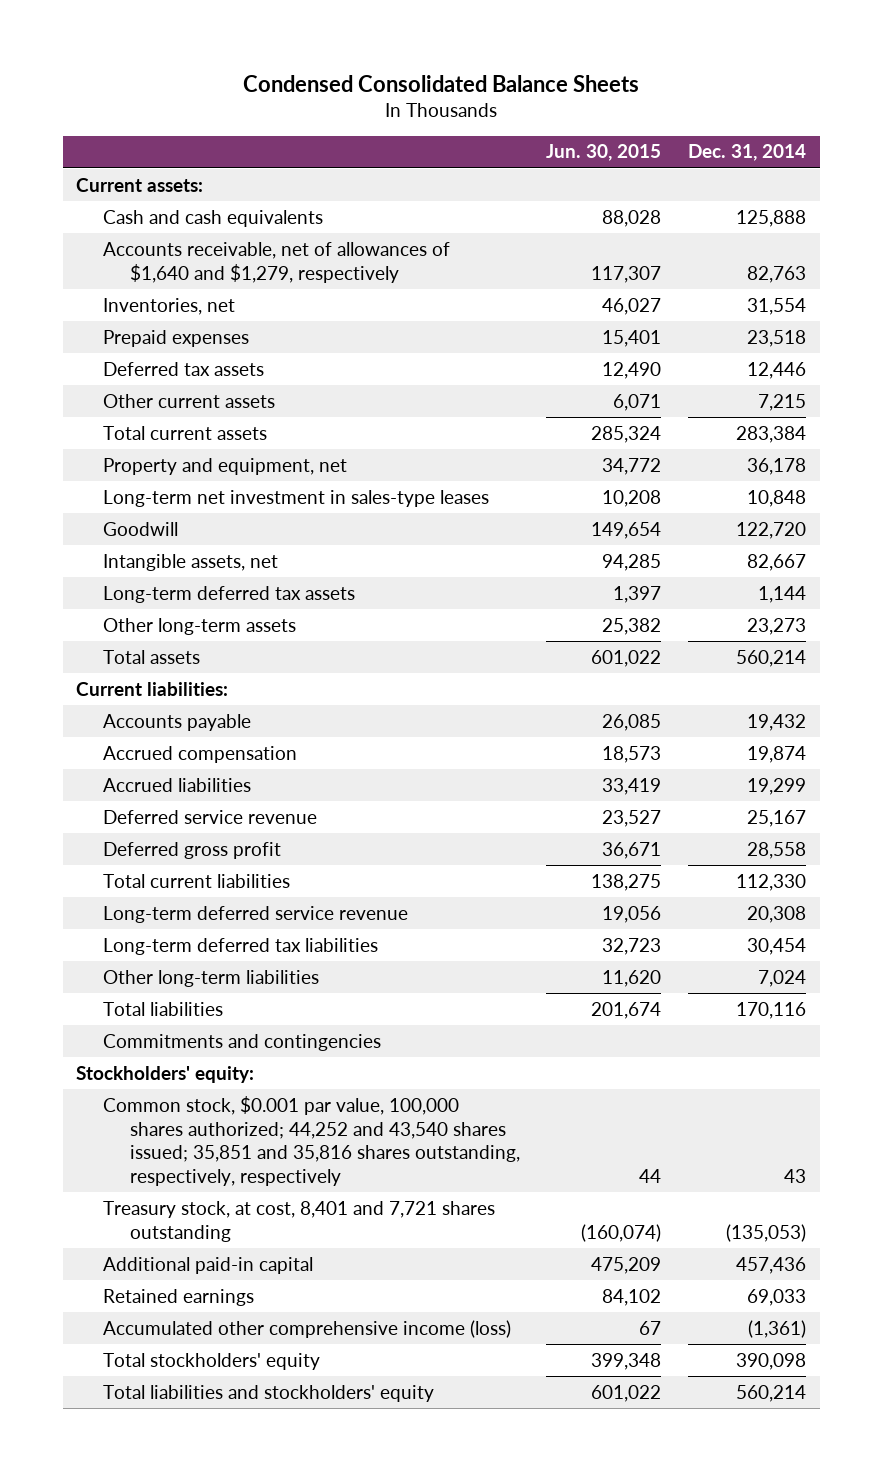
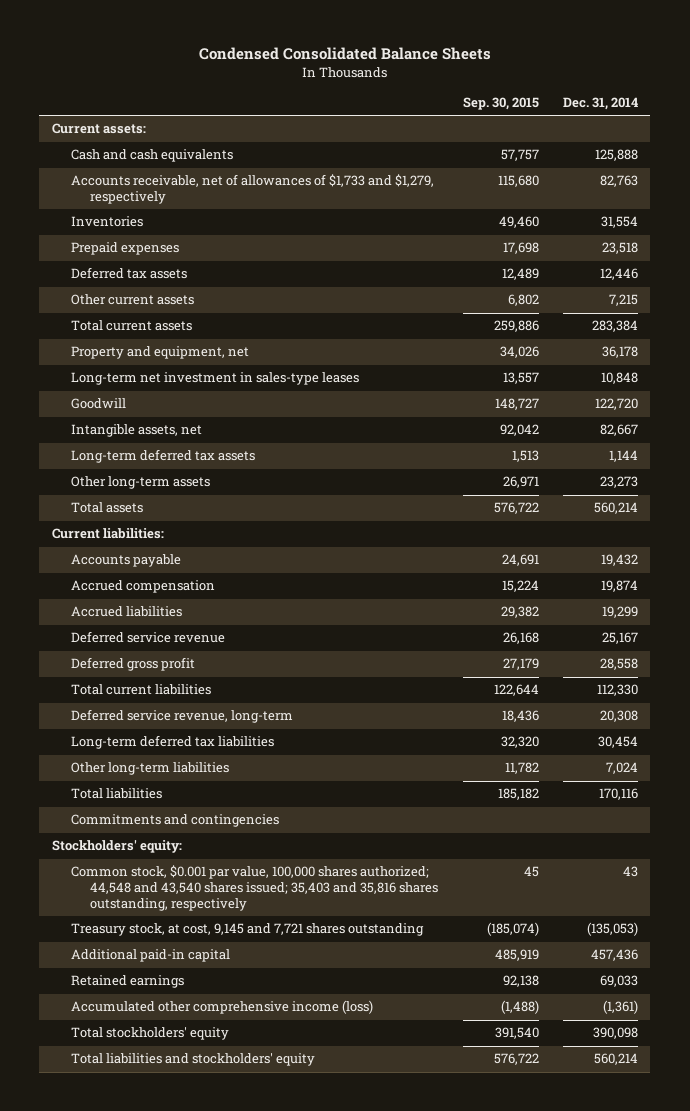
- | Jun. 30, 2015 | Dec. 31, 2014
+ | Sep. 30, 2015 | Dec. 31, 2014
- Accounts receivable, net of allowances of $1,640 and $1,279, respectively | 117,307 | 82,763
- Inventories, net | 46,027 | 31,554
+ Accounts receivable, net of allowances of $1,733 and $1,279, respectively | 115,680 | 82,763
+ Inventories | 49,460 | 31,554
- Long-term deferred service revenue | 19,056 | 20,308
+ Deferred service revenue, long-term | 18,436 | 20,308
- Common stock, $0.001 par value, 100,000 shares authorized; 44,252 and 43,540 shares issued; 35,851 and 35,816 shares outstanding, respectively, respectively | 44 | 43
- Treasury stock, at cost, 8,401 and 7,721 shares outstanding | (160,074) | (135,053)
+ Common stock, $0.001 par value, 100,000 shares authorized; 44,548 and 43,540 shares issued; 35,403 and 35,816 shares outstanding, respectively | 45 | 43
+ Treasury stock, at cost, 9,145 and 7,721 shares outstanding | (185,074) | (135,053)

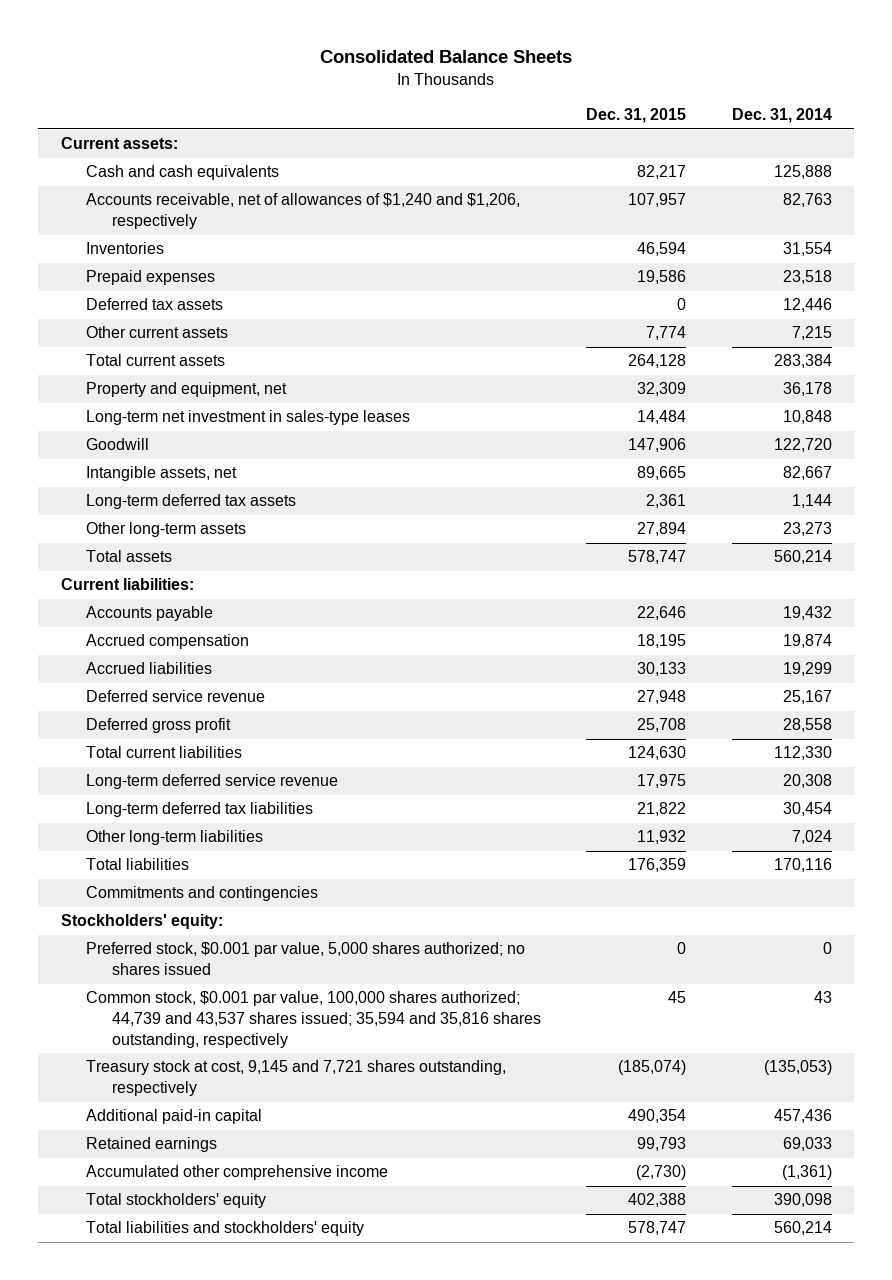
- Condensed Consolidated Balance Sheets
+ Consolidated Balance Sheets
- | Sep. 30, 2015 | Dec. 31, 2014
+ | Dec. 31, 2015 | Dec. 31, 2014
- Accounts receivable, net of allowances of $1,733 and $1,279, respectively | 115,680 | 82,763
+ Accounts receivable, net of allowances of $1,240 and $1,206, respectively | 107,957 | 82,763
- Deferred service revenue, long-term | 18,436 | 20,308
+ Long-term deferred service revenue | 17,975 | 20,308
- Common stock, $0.001 par value, 100,000 shares authorized; 44,548 and 43,540 shares issued; 35,403 and 35,816 shares outstanding, respectively | 45 | 43
- Treasury stock, at cost, 9,145 and 7,721 shares outstanding | (185,074) | (135,053)
+ Preferred stock, $0.001 par value, 5,000 shares authorized; no shares issued | 0 | 0
+ Common stock, $0.001 par value, 100,000 shares authorized; 44,739 and 43,537 shares issued; 35,594 and 35,816 shares outstanding, respectively | 45 | 43
+ Treasury stock at cost, 9,145 and 7,721 shares outstanding, respectively | (185,074) | (135,053)
- Accumulated other comprehensive income (loss) | (1,488) | (1,361)
+ Accumulated other comprehensive income | (2,730) | (1,361)

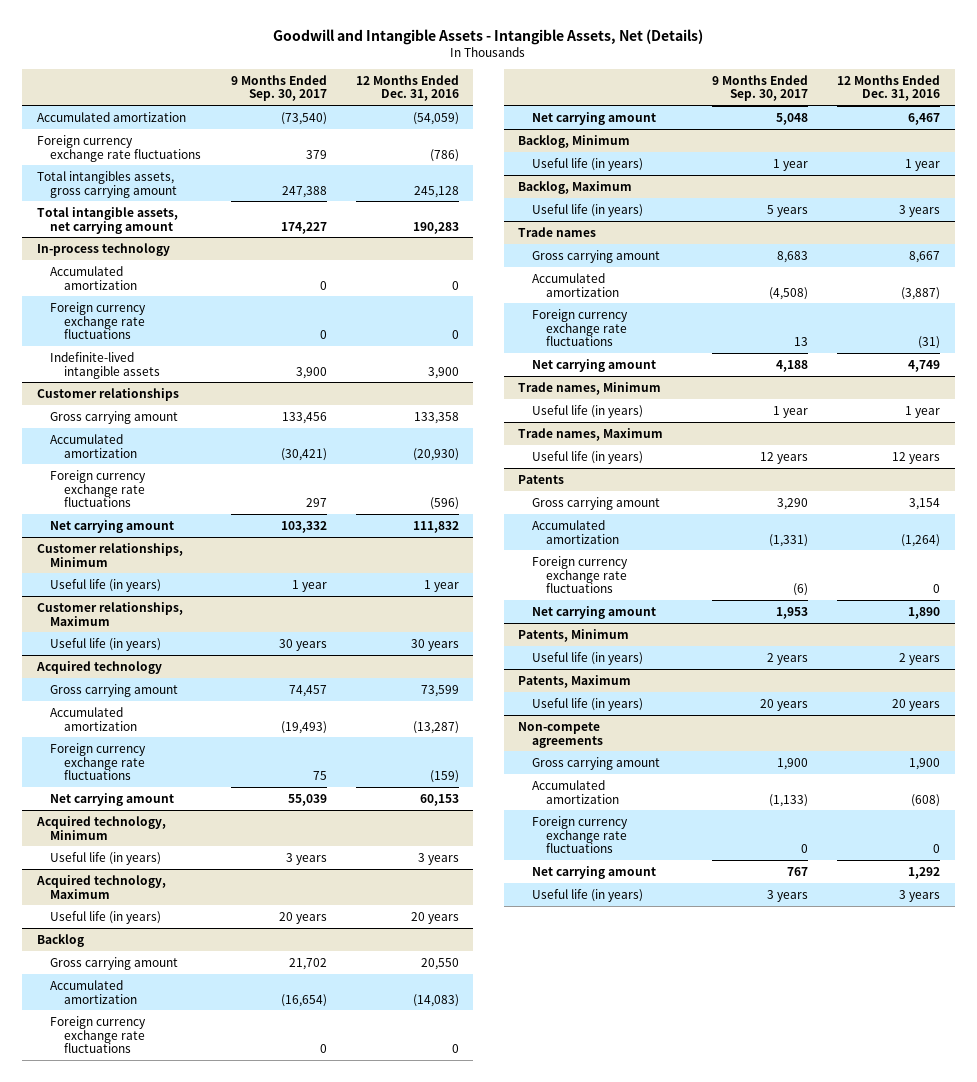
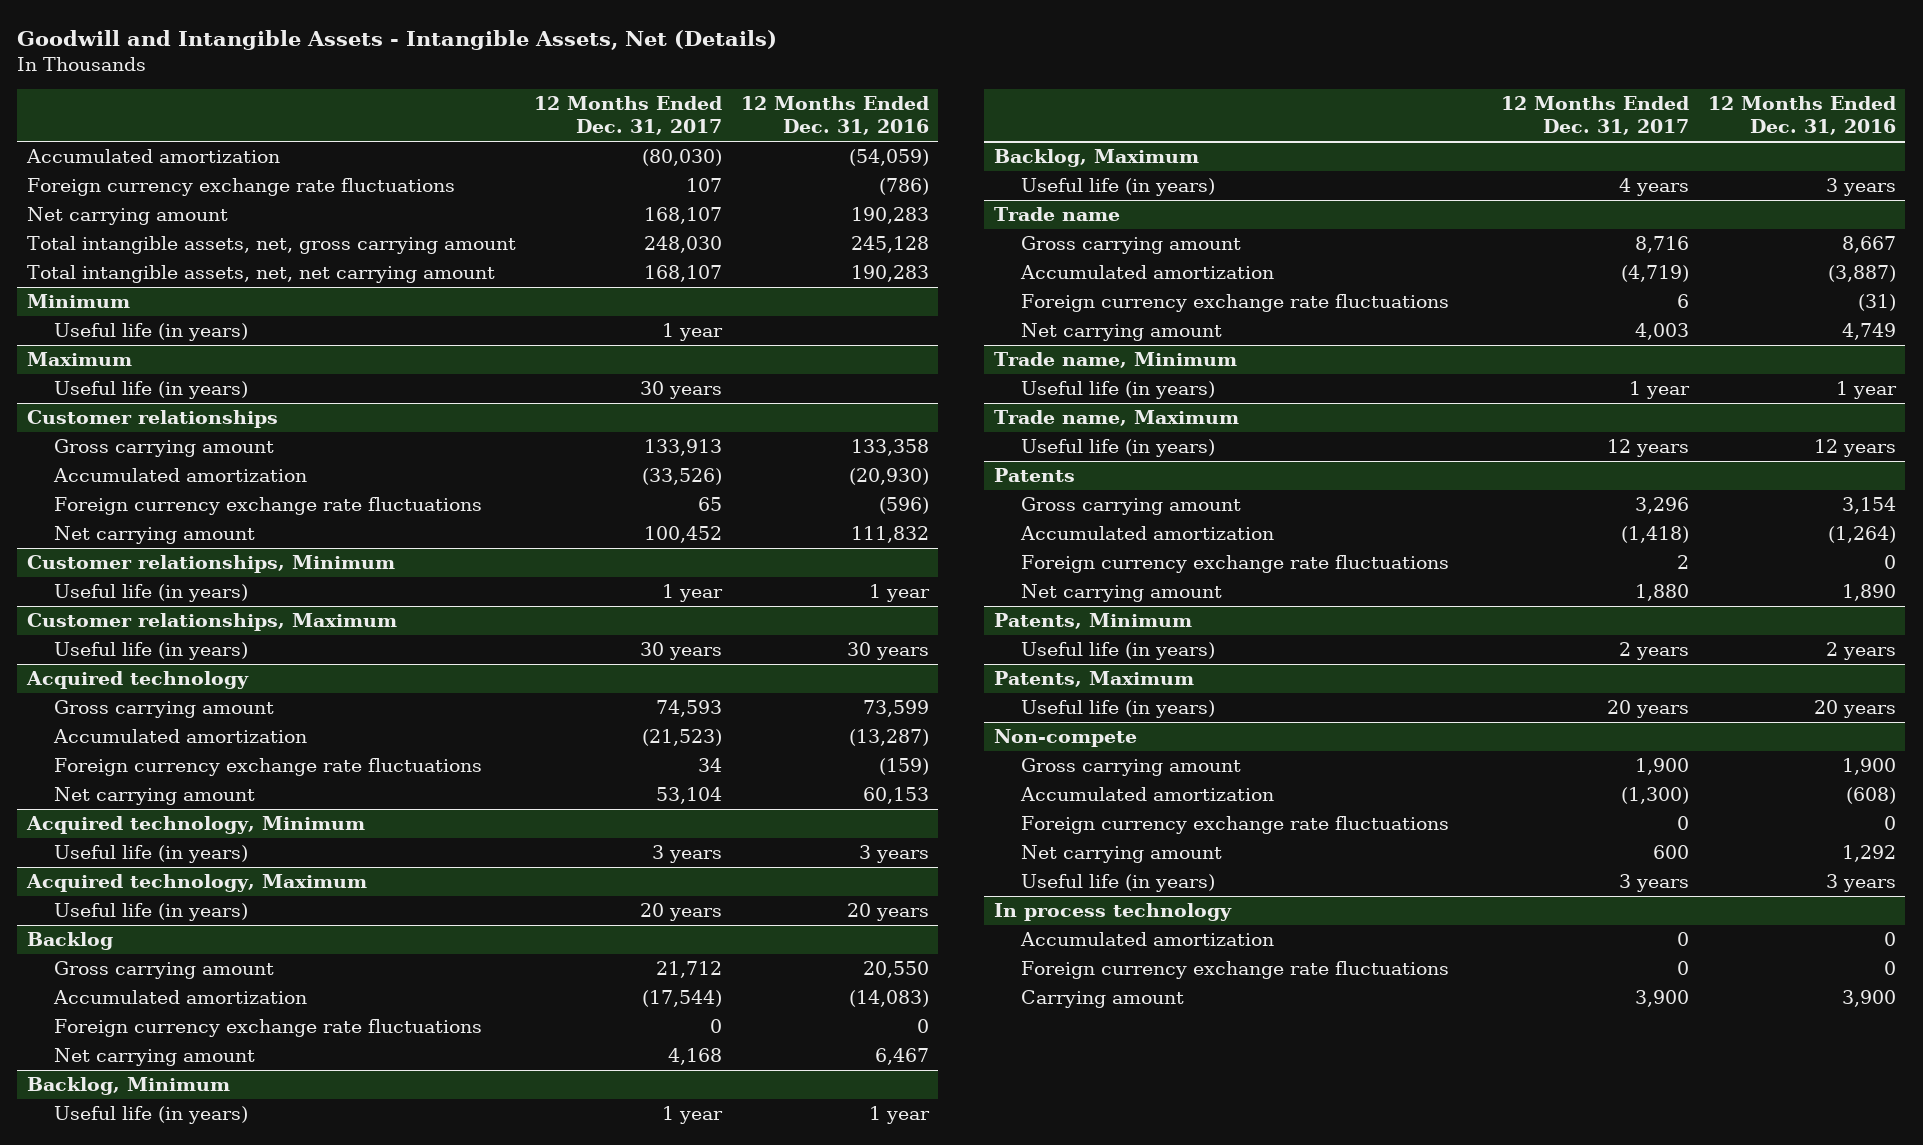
- | 9 Months Ended Sep. 30, 2017 | 12 Months Ended Dec. 31, 2016
+ | 12 Months Ended Dec. 31, 2017 | 12 Months Ended Dec. 31, 2016
- Total intangibles assets, gross carrying amount | 247,388 | 245,128
- Total intangible assets, net carrying amount | 174,227 | 190,283
- In-process technology
- Accumulated amortization | 0 | 0
- Foreign currency exchange rate fluctuations | 0 | 0
- Indefinite-lived intangible assets | 3,900 | 3,900
+ Net carrying amount | 168,107 | 190,283
+ Total intangible assets, net, gross carrying amount | 248,030 | 245,128
+ Total intangible assets, net, net carrying amount | 168,107 | 190,283
+ Minimum
+ Useful life (in years) | 1 year |
+ Maximum
+ Useful life (in years) | 30 years |
- Trade names
+ Trade name
- Trade names, Minimum
+ Trade name, Minimum
- Trade names, Maximum
+ Trade name, Maximum
- Non-compete agreements
+ Non-compete
+ In process technology
+ Accumulated amortization | 0 | 0
+ Foreign currency exchange rate fluctuations | 0 | 0
+ Carrying amount | 3,900 | 3,900

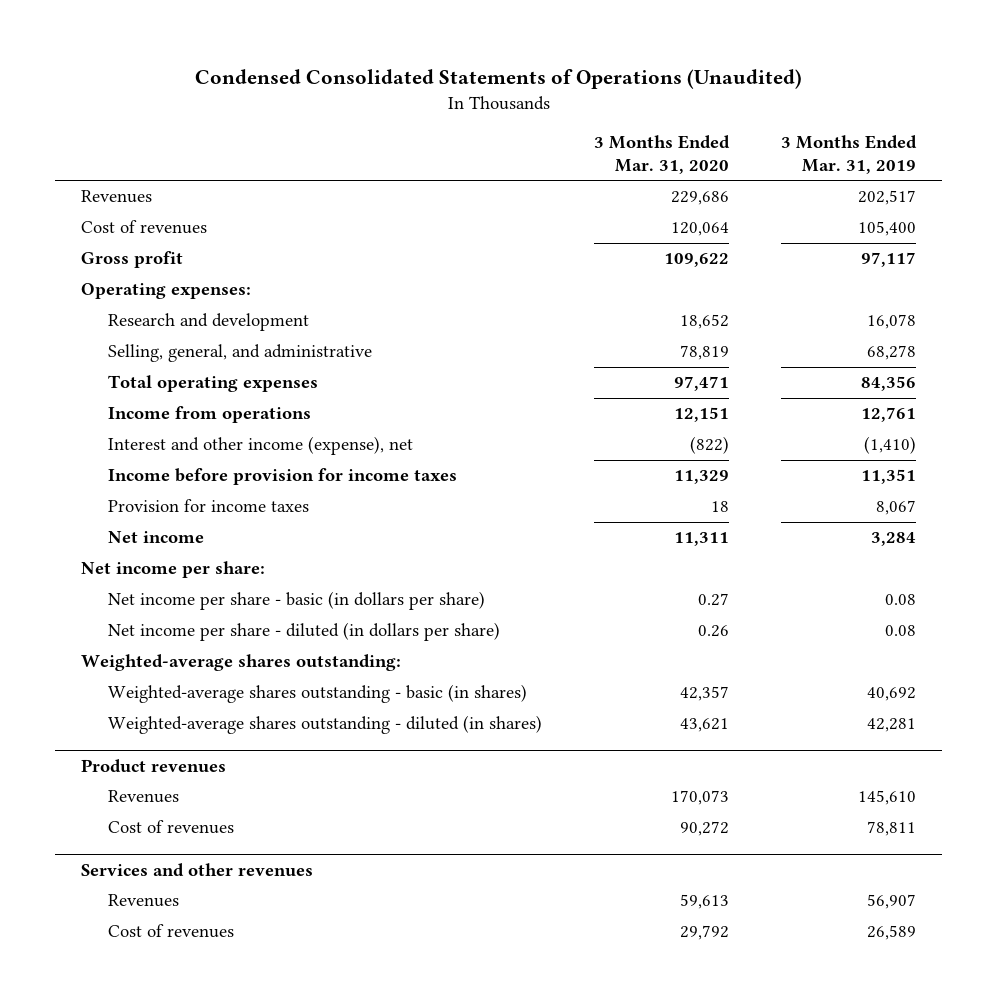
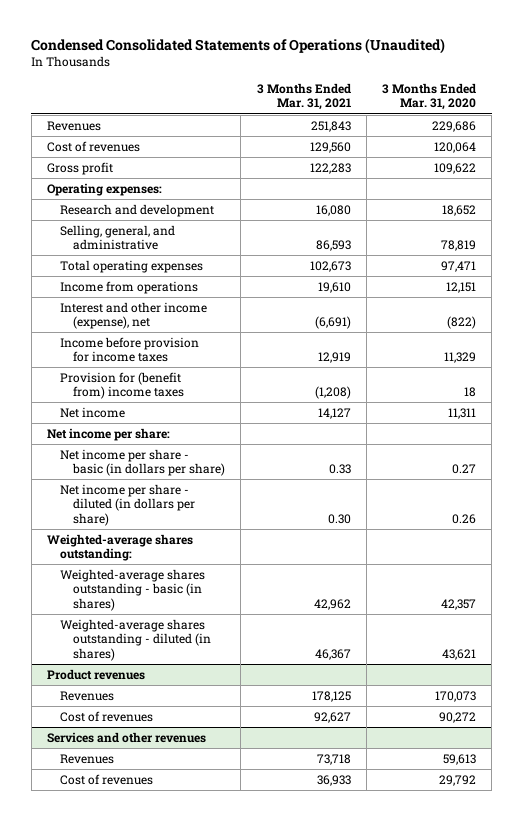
- | 3 Months Ended Mar. 31, 2020 | 3 Months Ended Mar. 31, 2019
+ | 3 Months Ended Mar. 31, 2021 | 3 Months Ended Mar. 31, 2020
- Provision for income taxes | 18 | 8,067
+ Provision for (benefit from) income taxes | (1,208) | 18

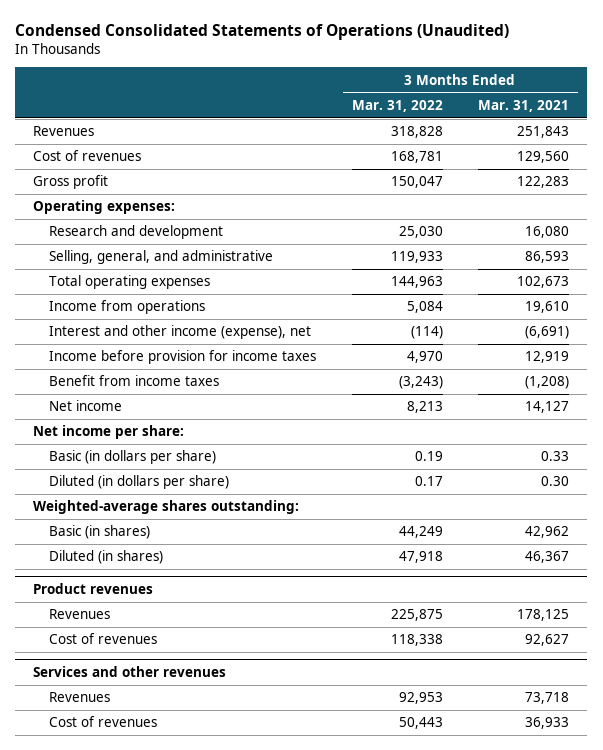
- | 3 Months Ended Mar. 31, 2021 | 3 Months Ended Mar. 31, 2020
+ | 3 Months Ended Mar. 31, 2022 | 3 Months Ended Mar. 31, 2021
- Provision for (benefit from) income taxes | (1,208) | 18
+ Benefit from income taxes | (3,243) | (1,208)
- Net income per share - basic (in dollars per share) | 0.33 | 0.27
- Net income per share - diluted (in dollars per share) | 0.30 | 0.26
+ Basic (in dollars per share) | 0.19 | 0.33
+ Diluted (in dollars per share) | 0.17 | 0.30
- Weighted-average shares outstanding - basic (in shares) | 42,962 | 42,357
- Weighted-average shares outstanding - diluted (in shares) | 46,367 | 43,621
+ Basic (in shares) | 44,249 | 42,962
+ Diluted (in shares) | 47,918 | 46,367

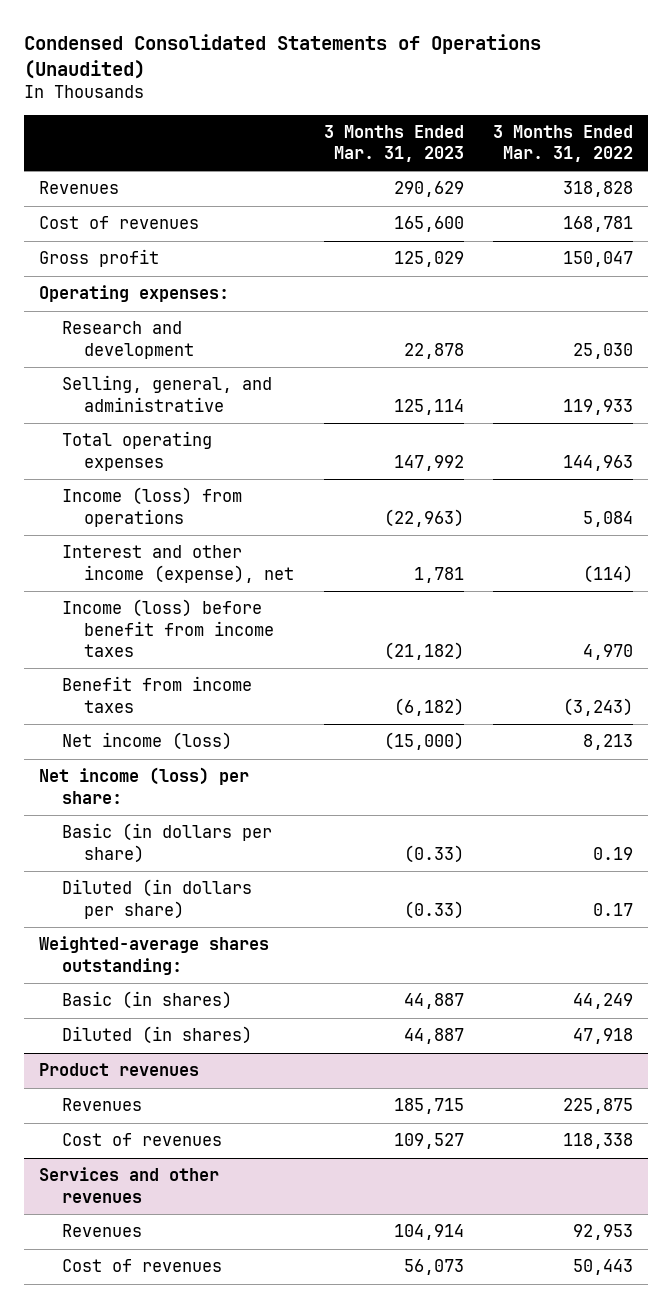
- | 3 Months Ended Mar. 31, 2022 | 3 Months Ended Mar. 31, 2021
+ | 3 Months Ended Mar. 31, 2023 | 3 Months Ended Mar. 31, 2022
- Income from operations | 5,084 | 19,610
+ Income (loss) from operations | (22,963) | 5,084
- Income before provision for income taxes | 4,970 | 12,919
+ Income (loss) before benefit from income taxes | (21,182) | 4,970
- Net income | 8,213 | 14,127
- Net income per share:
+ Net income (loss) | (15,000) | 8,213
+ Net income (loss) per share:

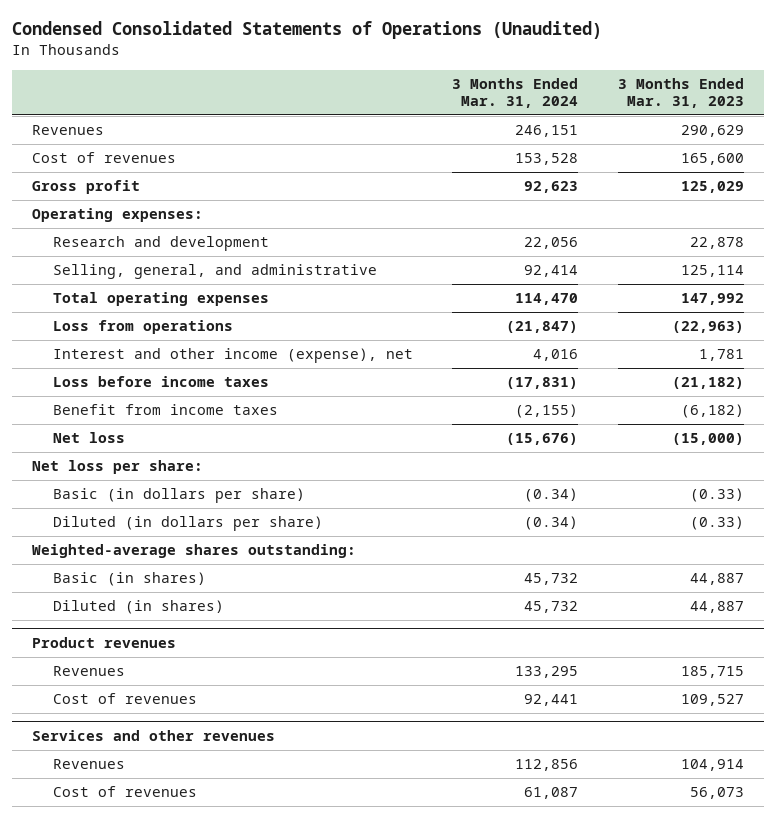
- | 3 Months Ended Mar. 31, 2023 | 3 Months Ended Mar. 31, 2022
+ | 3 Months Ended Mar. 31, 2024 | 3 Months Ended Mar. 31, 2023
- Income (loss) from operations | (22,963) | 5,084
+ Loss from operations | (21,847) | (22,963)
- Income (loss) before benefit from income taxes | (21,182) | 4,970
+ Loss before income taxes | (17,831) | (21,182)
- Net income (loss) | (15,000) | 8,213
- Net income (loss) per share:
+ Net loss | (15,676) | (15,000)
+ Net loss per share:

